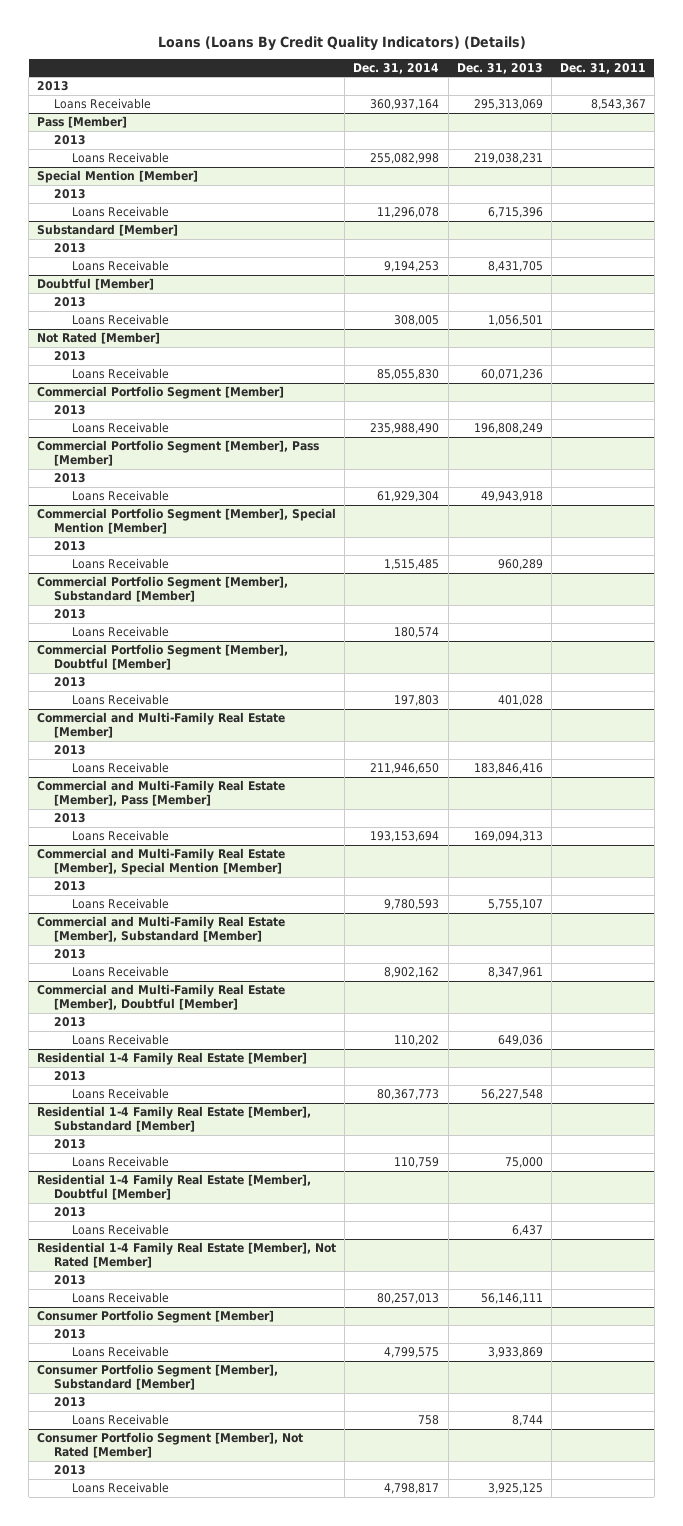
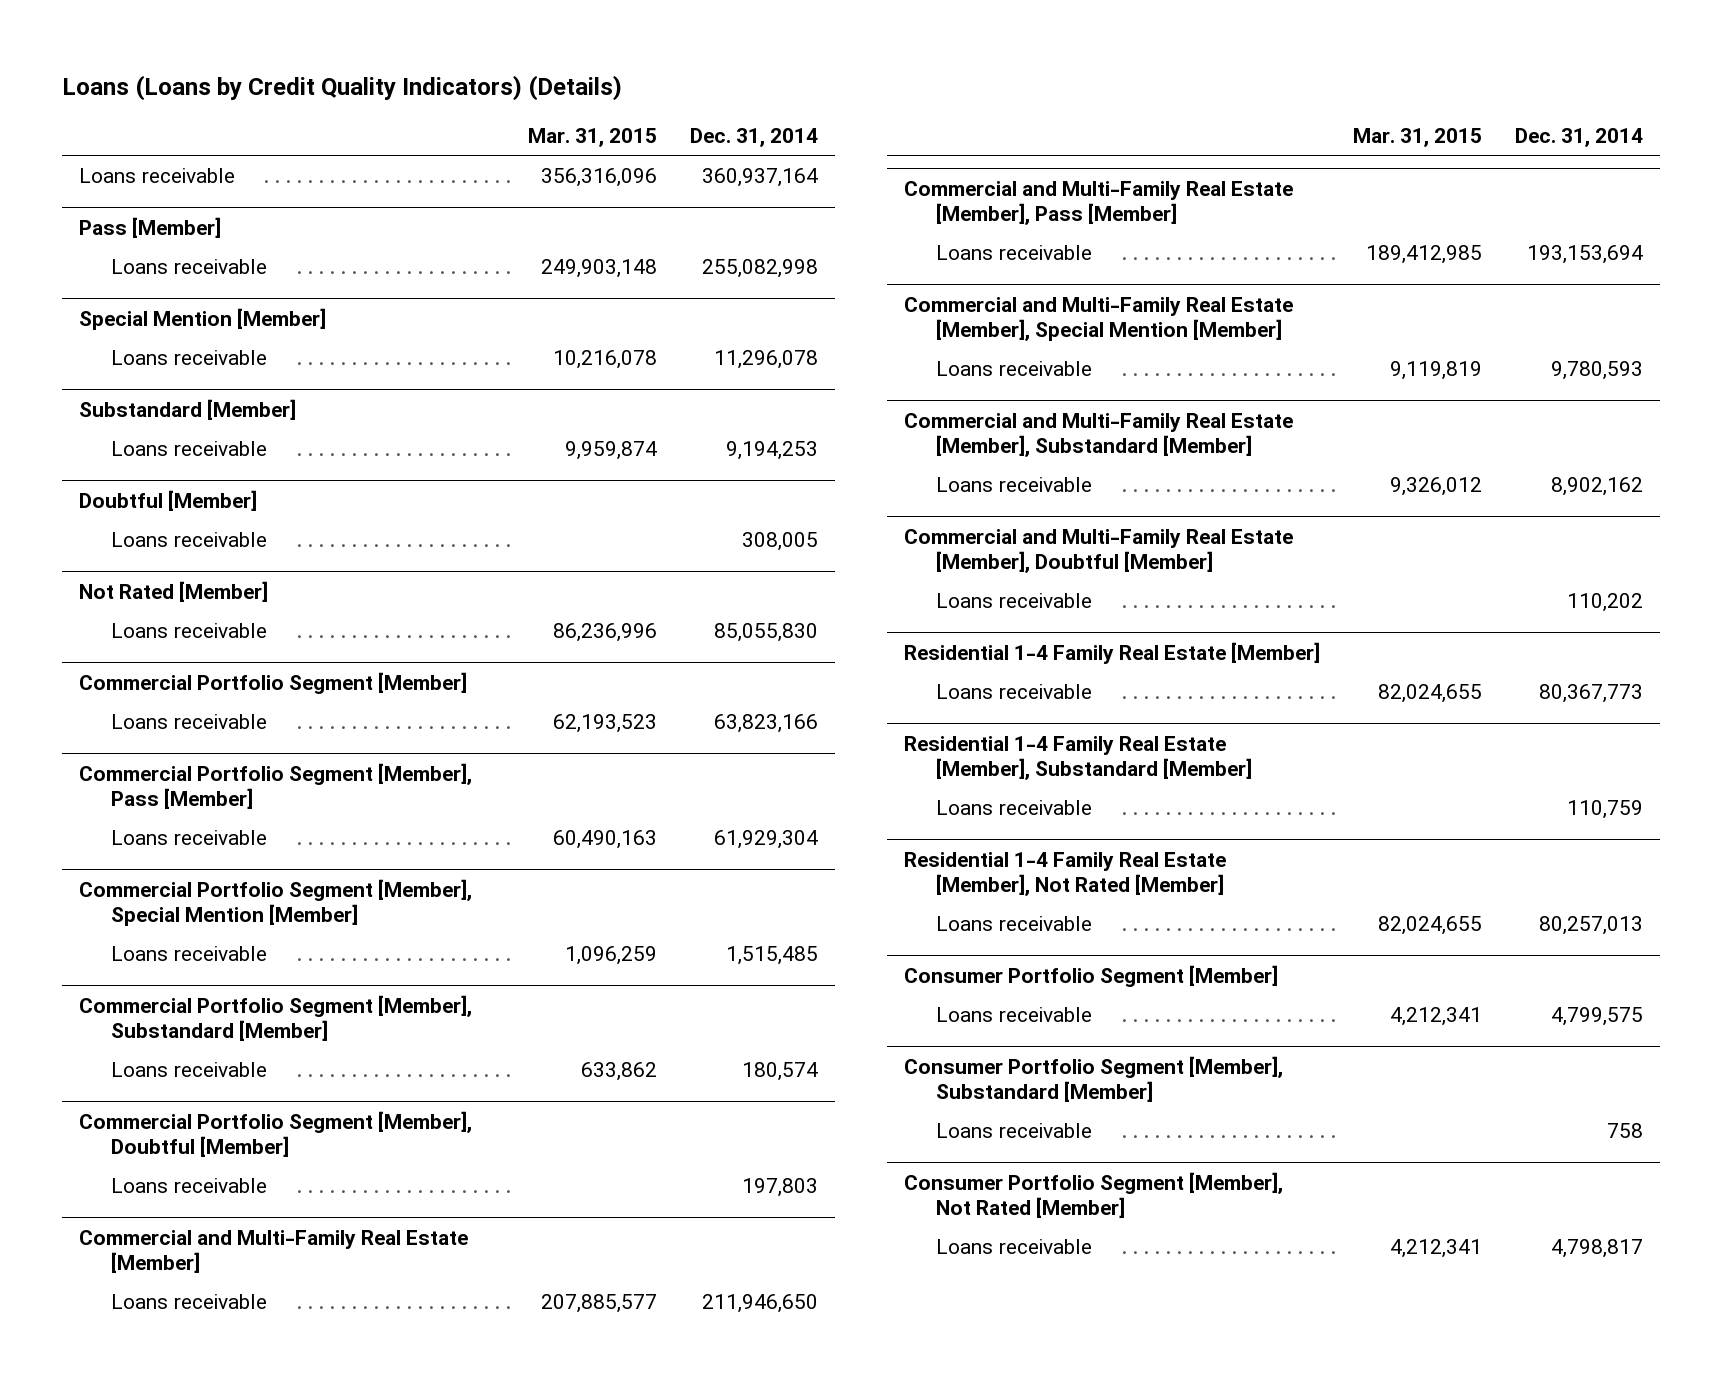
- Loans (Loans By Credit Quality Indicators) (Details)
+ Loans (Loans by Credit Quality Indicators) (Details)
- | Dec. 31, 2014 | Dec. 31, 2013 | Dec. 31, 2011
+ | Mar. 31, 2015 | Dec. 31, 2014
- 2013
- Loans Receivable | 360,937,164 | 295,313,069 | 8,543,367
+ Loans receivable | 356,316,096 | 360,937,164
@ Pass [Member]
- 2013
- Loans Receivable | 255,082,998 | 219,038,231 |
+ Loans receivable | 249,903,148 | 255,082,998
@ Special Mention [Member]
- 2013
- Loans Receivable | 11,296,078 | 6,715,396 |
+ Loans receivable | 10,216,078 | 11,296,078
@ Substandard [Member]
- 2013
- Loans Receivable | 9,194,253 | 8,431,705 |
+ Loans receivable | 9,959,874 | 9,194,253
@ Doubtful [Member]
- 2013
- Loans Receivable | 308,005 | 1,056,501 |
+ Loans receivable | | 308,005
@ Not Rated [Member]
- 2013
- Loans Receivable | 85,055,830 | 60,071,236 |
+ Loans receivable | 86,236,996 | 85,055,830
@ Commercial Portfolio Segment [Member]
- 2013
- Loans Receivable | 235,988,490 | 196,808,249 |
+ Loans receivable | 62,193,523 | 63,823,166
@ Commercial Portfolio Segment [Member], Pass [Member]
- 2013
- Loans Receivable | 61,929,304 | 49,943,918 |
+ Loans receivable | 60,490,163 | 61,929,304
@ Commercial Portfolio Segment [Member], Special Mention [Member]
- 2013
- Loans Receivable | 1,515,485 | 960,289 |
+ Loans receivable | 1,096,259 | 1,515,485
@ Commercial Portfolio Segment [Member], Substandard [Member]
- 2013
- Loans Receivable | 180,574 | |
+ Loans receivable | 633,862 | 180,574
@ Commercial Portfolio Segment [Member], Doubtful [Member]
- 2013
- Loans Receivable | 197,803 | 401,028 |
+ Loans receivable | | 197,803
@ Commercial and Multi-Family Real Estate [Member]
- 2013
- Loans Receivable | 211,946,650 | 183,846,416 |
+ Loans receivable | 207,885,577 | 211,946,650
@ Commercial and Multi-Family Real Estate [Member], Pass [Member]
- 2013
- Loans Receivable | 193,153,694 | 169,094,313 |
+ Loans receivable | 189,412,985 | 193,153,694
@ Commercial and Multi-Family Real Estate [Member], Special Mention [Member]
- 2013
- Loans Receivable | 9,780,593 | 5,755,107 |
+ Loans receivable | 9,119,819 | 9,780,593
@ Commercial and Multi-Family Real Estate [Member], Substandard [Member]
- 2013
- Loans Receivable | 8,902,162 | 8,347,961 |
+ Loans receivable | 9,326,012 | 8,902,162
@ Commercial and Multi-Family Real Estate [Member], Doubtful [Member]
- 2013
- Loans Receivable | 110,202 | 649,036 |
+ Loans receivable | | 110,202
@ Residential 1-4 Family Real Estate [Member]
- 2013
- Loans Receivable | 80,367,773 | 56,227,548 |
+ Loans receivable | 82,024,655 | 80,367,773
@ Residential 1-4 Family Real Estate [Member], Substandard [Member]
- 2013
- Loans Receivable | 110,759 | 75,000 |
- Residential 1-4 Family Real Estate [Member], Doubtful [Member]
- 2013
- Loans Receivable | | 6,437 |
@ Residential 1-4 Family Real Estate [Member], Substandard [Member]
+ Loans receivable | | 110,759
@ Residential 1-4 Family Real Estate [Member], Not Rated [Member]
- 2013
- Loans Receivable | 80,257,013 | 56,146,111 |
+ Loans receivable | 82,024,655 | 80,257,013
@ Consumer Portfolio Segment [Member]
- 2013
- Loans Receivable | 4,799,575 | 3,933,869 |
+ Loans receivable | 4,212,341 | 4,799,575
@ Consumer Portfolio Segment [Member], Substandard [Member]
- 2013
- Loans Receivable | 758 | 8,744 |
+ Loans receivable | | 758
@ Consumer Portfolio Segment [Member], Not Rated [Member]
- 2013
- Loans Receivable | 4,798,817 | 3,925,125 |
+ Loans receivable | 4,212,341 | 4,798,817

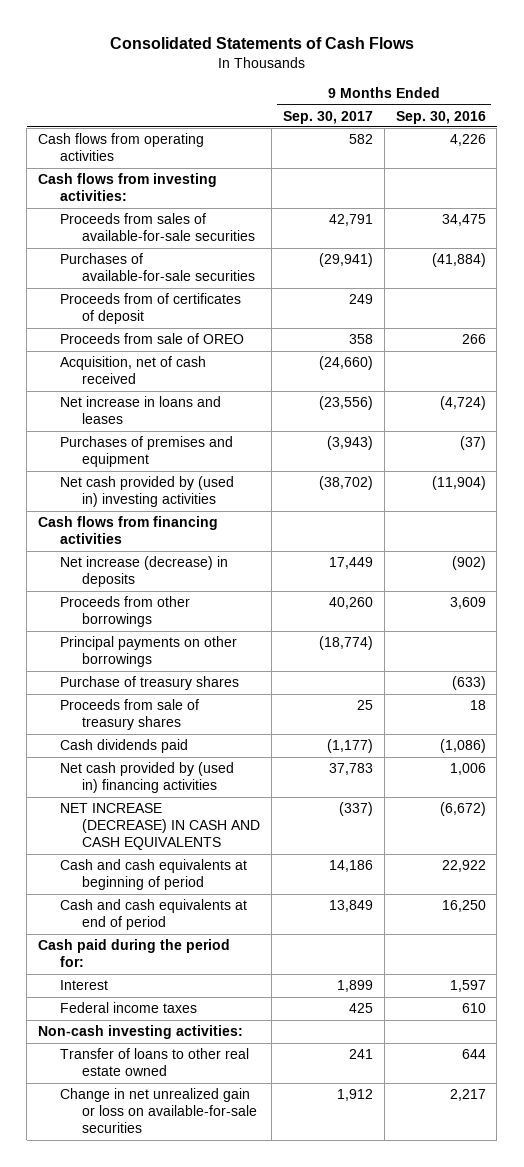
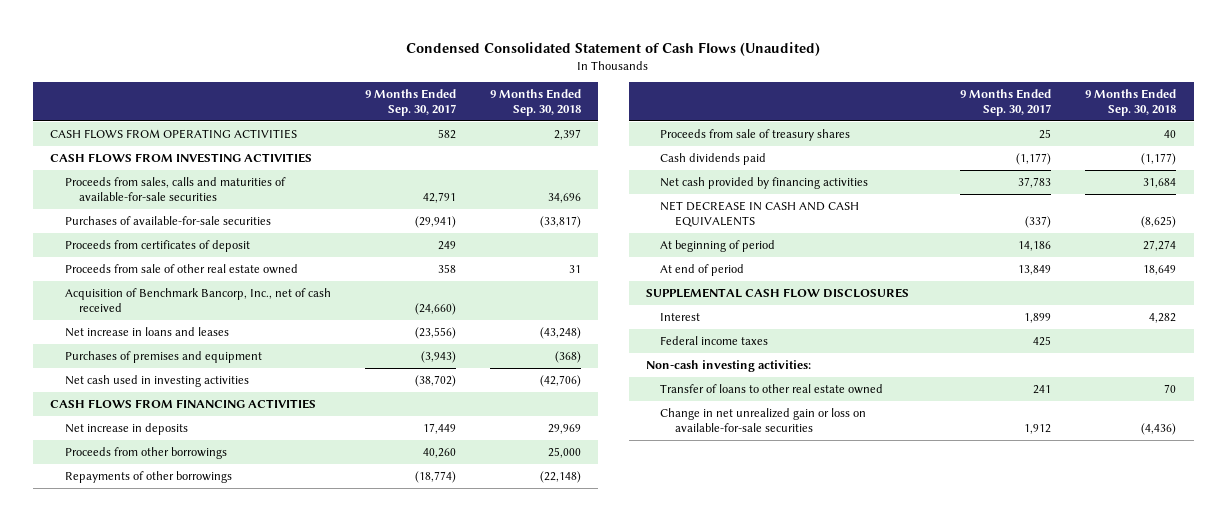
- Consolidated Statements of Cash Flows
+ Condensed Consolidated Statement of Cash Flows (Unaudited)
- | 9 Months Ended Sep. 30, 2017 | 9 Months Ended Sep. 30, 2016
+ | 9 Months Ended Sep. 30, 2017 | 9 Months Ended Sep. 30, 2018
- Cash flows from operating activities | 582 | 4,226
- Cash flows from investing activities:
- Proceeds from sales of available-for-sale securities | 42,791 | 34,475
+ CASH FLOWS FROM OPERATING ACTIVITIES | 582 | 2,397
+ CASH FLOWS FROM INVESTING ACTIVITIES
+ Proceeds from sales, calls and maturities of available-for-sale securities | 42,791 | 34,696
- Proceeds from of certificates of deposit | 249 |
- Proceeds from sale of OREO | 358 | 266
- Acquisition, net of cash received | (24,660) |
+ Proceeds from certificates of deposit | 249 |
+ Proceeds from sale of other real estate owned | 358 | 31
+ Acquisition of Benchmark Bancorp, Inc., net of cash received | (24,660) |
- Net cash provided by (used in) investing activities | (38,702) | (11,904)
- Cash flows from financing activities
- Net increase (decrease) in deposits | 17,449 | (902)
+ Net cash used in investing activities | (38,702) | (42,706)
+ CASH FLOWS FROM FINANCING ACTIVITIES
+ Net increase in deposits | 17,449 | 29,969
- Principal payments on other borrowings | (18,774) |
- Purchase of treasury shares | | (633)
+ Repayments of other borrowings | (18,774) | (22,148)
- Net cash provided by (used in) financing activities | 37,783 | 1,006
- NET INCREASE (DECREASE) IN CASH AND CASH EQUIVALENTS | (337) | (6,672)
- Cash and cash equivalents at beginning of period | 14,186 | 22,922
- Cash and cash equivalents at end of period | 13,849 | 16,250
- Cash paid during the period for:
+ Net cash provided by financing activities | 37,783 | 31,684
+ NET DECREASE IN CASH AND CASH EQUIVALENTS | (337) | (8,625)
+ At beginning of period | 14,186 | 27,274
+ At end of period | 13,849 | 18,649
+ SUPPLEMENTAL CASH FLOW DISCLOSURES

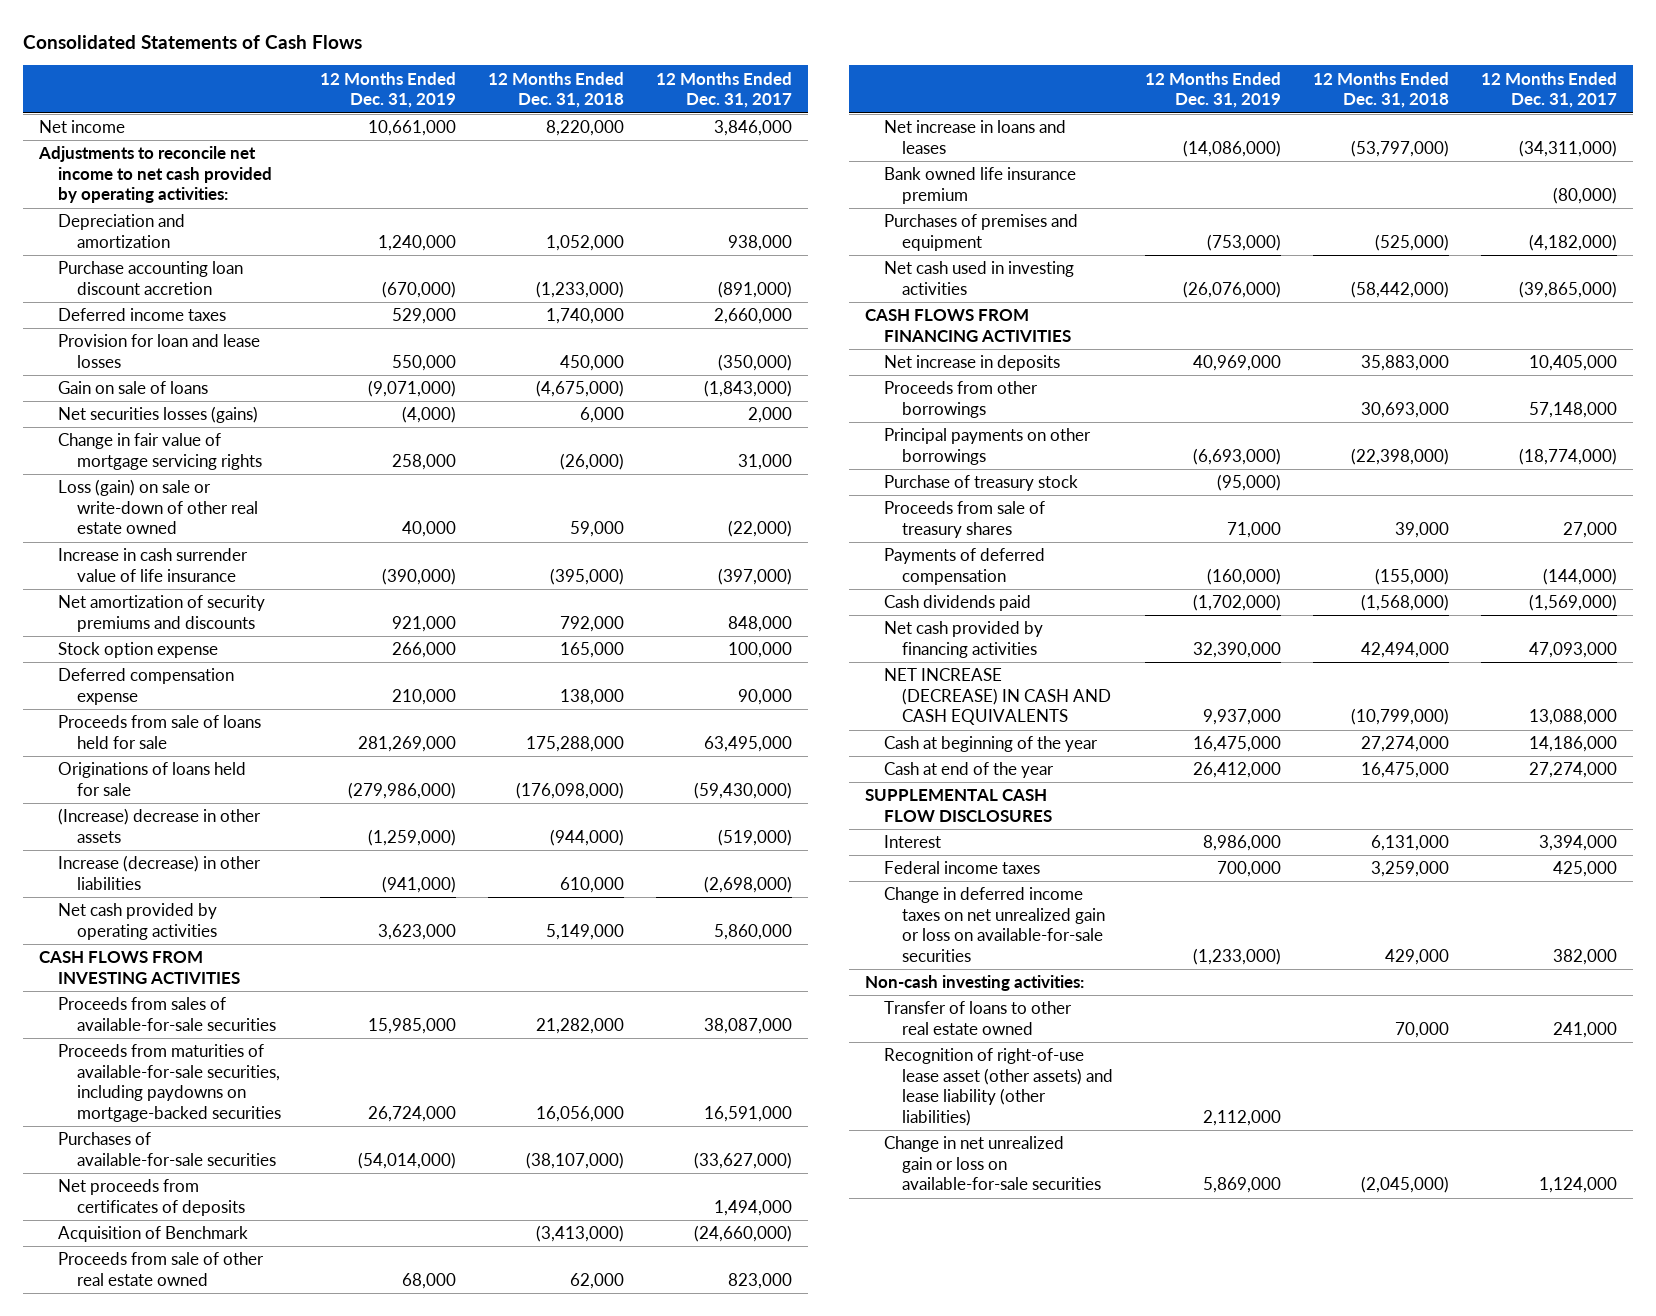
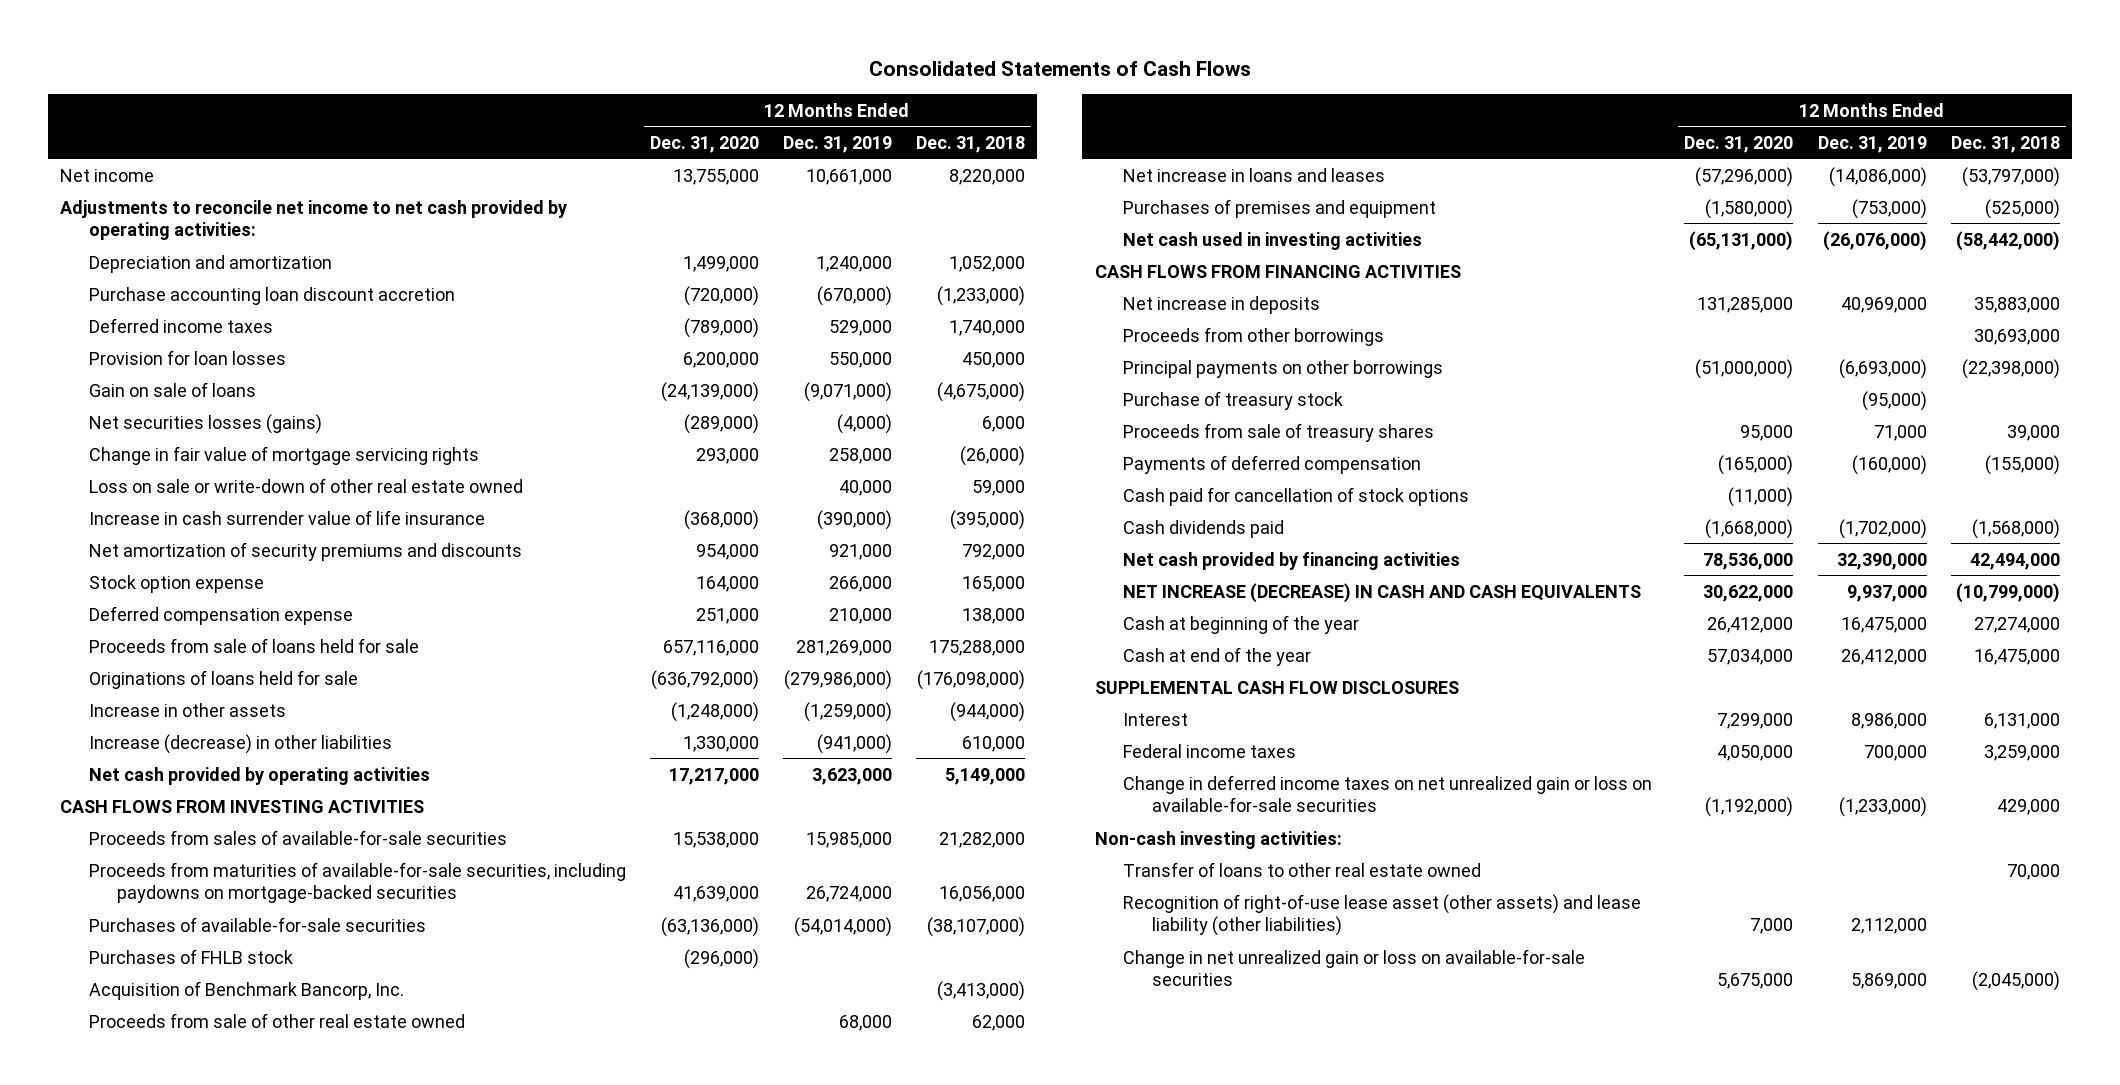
- | 12 Months Ended Dec. 31, 2019 | 12 Months Ended Dec. 31, 2018 | 12 Months Ended Dec. 31, 2017
+ | 12 Months Ended Dec. 31, 2020 | 12 Months Ended Dec. 31, 2019 | 12 Months Ended Dec. 31, 2018
- Provision for loan and lease losses | 550,000 | 450,000 | (350,000)
+ Provision for loan losses | 6,200,000 | 550,000 | 450,000
- Loss (gain) on sale or write-down of other real estate owned | 40,000 | 59,000 | (22,000)
+ Loss on sale or write-down of other real estate owned | | 40,000 | 59,000
- (Increase) decrease in other assets | (1,259,000) | (944,000) | (519,000)
+ Increase in other assets | (1,248,000) | (1,259,000) | (944,000)
- Net proceeds from certificates of deposits | | | 1,494,000
- Acquisition of Benchmark | | (3,413,000) | (24,660,000)
+ Purchases of FHLB stock | (296,000) | |
+ Acquisition of Benchmark Bancorp, Inc. | | | (3,413,000)
- Bank owned life insurance premium | | | (80,000)
+ Cash paid for cancellation of stock options | (11,000) | |

